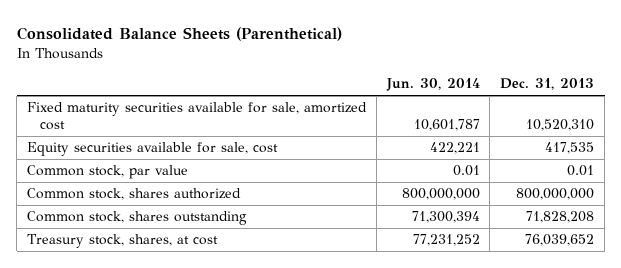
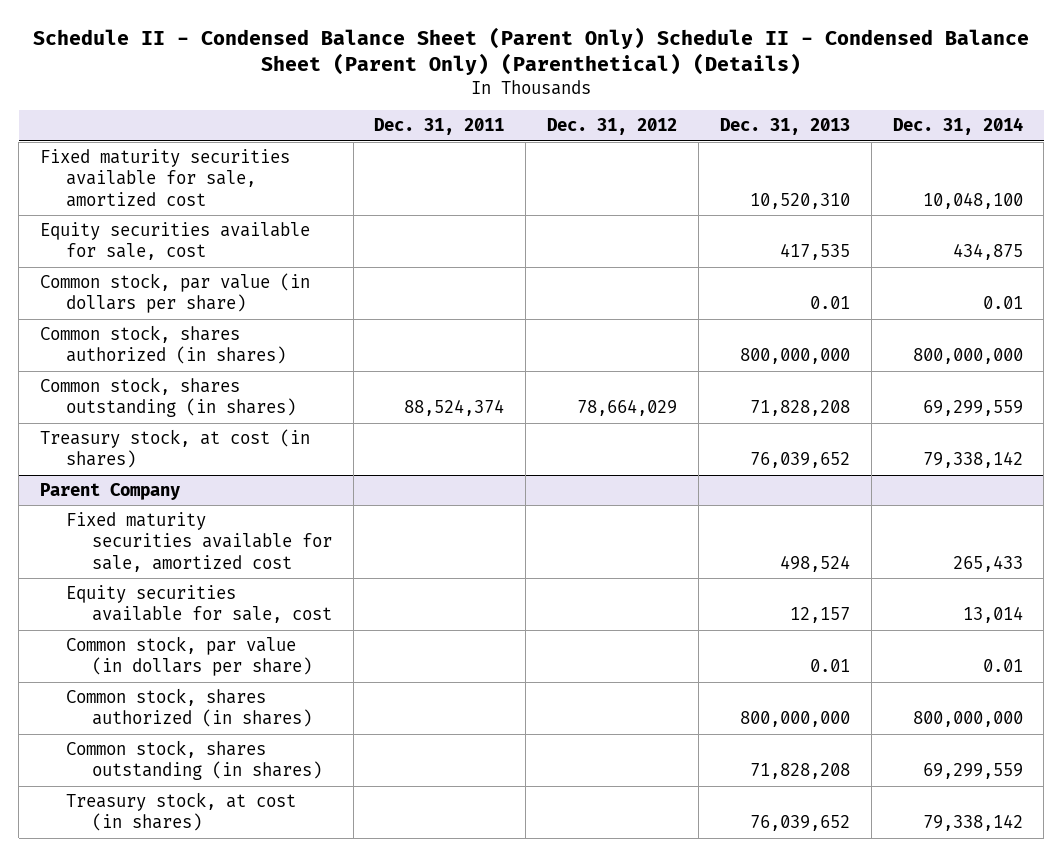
- Consolidated Balance Sheets (Parenthetical)
+ Schedule II - Condensed Balance Sheet (Parent Only) Schedule II - Condensed Balance Sheet (Parent Only) (Parenthetical) (Details)
- | Jun. 30, 2014 | Dec. 31, 2013
+ | Dec. 31, 2011 | Dec. 31, 2012 | Dec. 31, 2013 | Dec. 31, 2014
- Common stock, par value | 0.01 | 0.01
- Common stock, shares authorized | 800,000,000 | 800,000,000
- Common stock, shares outstanding | 71,300,394 | 71,828,208
- Treasury stock, shares, at cost | 77,231,252 | 76,039,652
+ Common stock, par value (in dollars per share) | | | 0.01 | 0.01
+ Common stock, shares authorized (in shares) | | | 800,000,000 | 800,000,000
+ Common stock, shares outstanding (in shares) | 88,524,374 | 78,664,029 | 71,828,208 | 69,299,559
+ Treasury stock, at cost (in shares) | | | 76,039,652 | 79,338,142
+ Parent Company
+ Fixed maturity securities available for sale, amortized cost | | | 498,524 | 265,433
+ Equity securities available for sale, cost | | | 12,157 | 13,014
+ Common stock, par value (in dollars per share) | | | 0.01 | 0.01
+ Common stock, shares authorized (in shares) | | | 800,000,000 | 800,000,000
+ Common stock, shares outstanding (in shares) | | | 71,828,208 | 69,299,559
+ Treasury stock, at cost (in shares) | | | 76,039,652 | 79,338,142

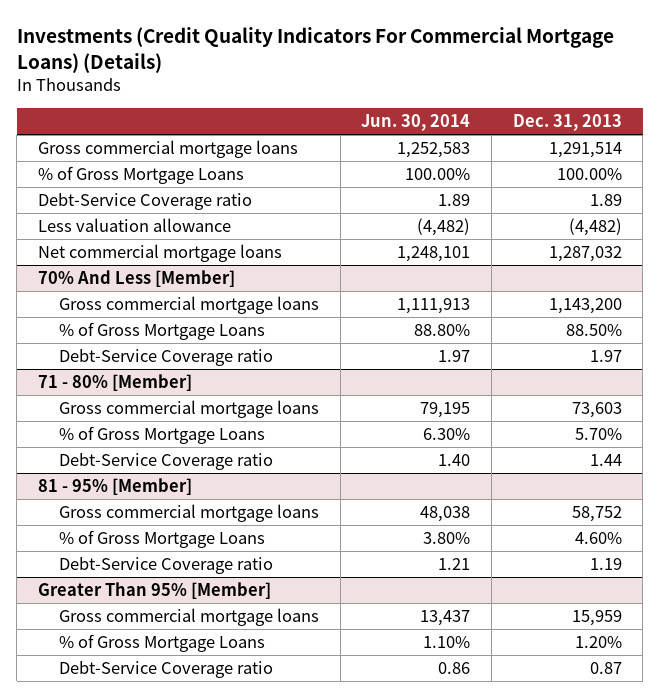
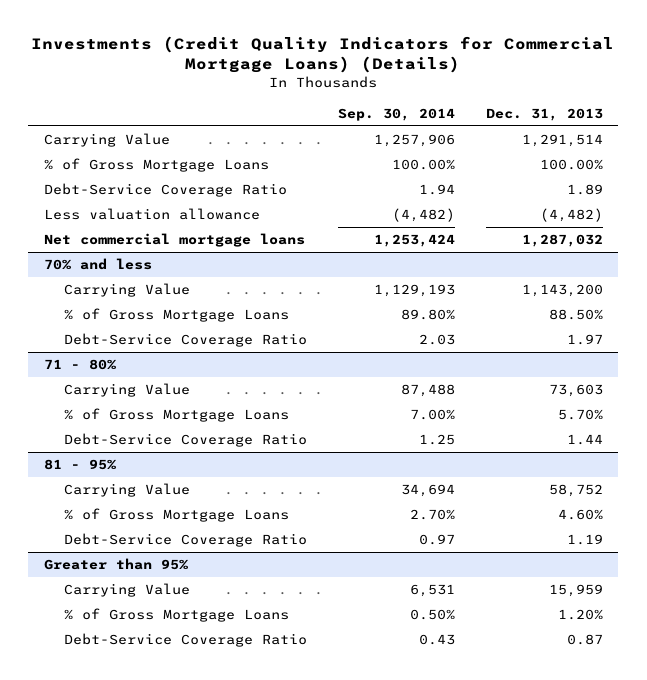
- Investments (Credit Quality Indicators For Commercial Mortgage Loans) (Details)
+ Investments (Credit Quality Indicators for Commercial Mortgage Loans) (Details)
- | Jun. 30, 2014 | Dec. 31, 2013
+ | Sep. 30, 2014 | Dec. 31, 2013
- Gross commercial mortgage loans | 1,252,583 | 1,291,514
+ Carrying Value | 1,257,906 | 1,291,514
- Debt-Service Coverage ratio | 1.89 | 1.89
+ Debt-Service Coverage Ratio | 1.94 | 1.89
- 70% And Less [Member]
- Gross commercial mortgage loans | 1,111,913 | 1,143,200
+ 70% and less
+ Carrying Value | 1,129,193 | 1,143,200
- Debt-Service Coverage ratio | 1.97 | 1.97
- 71 - 80% [Member]
- Gross commercial mortgage loans | 79,195 | 73,603
+ Debt-Service Coverage Ratio | 2.03 | 1.97
+ 71 - 80%
+ Carrying Value | 87,488 | 73,603
- Debt-Service Coverage ratio | 1.40 | 1.44
- 81 - 95% [Member]
- Gross commercial mortgage loans | 48,038 | 58,752
+ Debt-Service Coverage Ratio | 1.25 | 1.44
+ 81 - 95%
+ Carrying Value | 34,694 | 58,752
- Debt-Service Coverage ratio | 1.21 | 1.19
- Greater Than 95% [Member]
- Gross commercial mortgage loans | 13,437 | 15,959
+ Debt-Service Coverage Ratio | 0.97 | 1.19
+ Greater than 95%
+ Carrying Value | 6,531 | 15,959
- Debt-Service Coverage ratio | 0.86 | 0.87
+ Debt-Service Coverage Ratio | 0.43 | 0.87

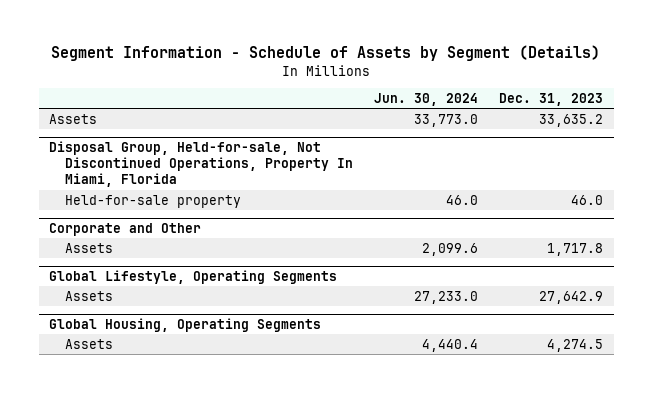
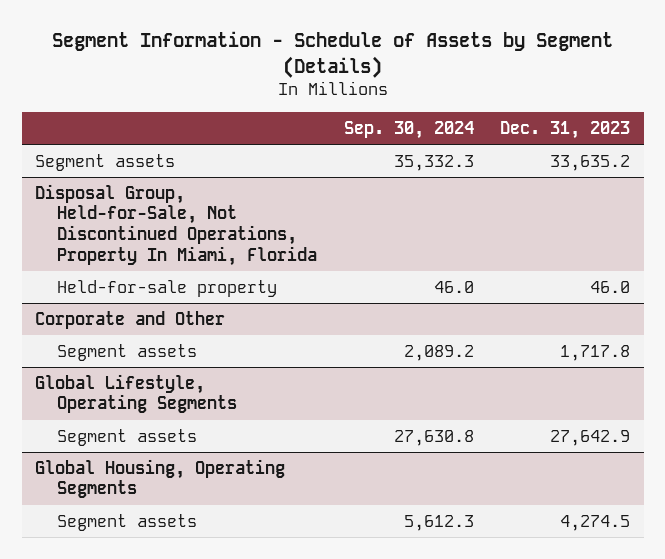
- | Jun. 30, 2024 | Dec. 31, 2023
+ | Sep. 30, 2024 | Dec. 31, 2023
- Assets | 33,773.0 | 33,635.2
- Disposal Group, Held-for-sale, Not Discontinued Operations, Property In Miami, Florida
+ Segment assets | 35,332.3 | 33,635.2
+ Disposal Group, Held-for-Sale, Not Discontinued Operations, Property In Miami, Florida
@ Corporate and Other
- Assets | 2,099.6 | 1,717.8
+ Segment assets | 2,089.2 | 1,717.8
@ Global Lifestyle, Operating Segments
- Assets | 27,233.0 | 27,642.9
+ Segment assets | 27,630.8 | 27,642.9
@ Global Housing, Operating Segments
- Assets | 4,440.4 | 4,274.5
+ Segment assets | 5,612.3 | 4,274.5

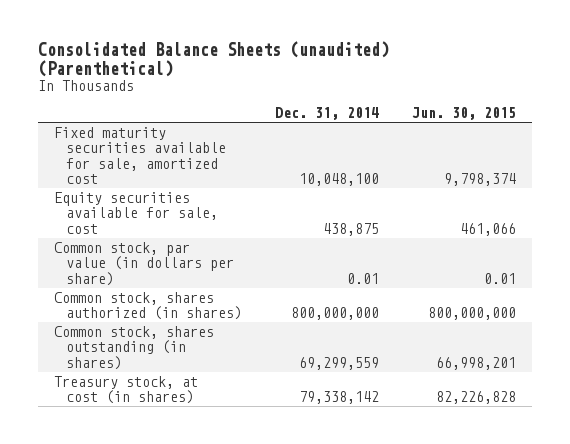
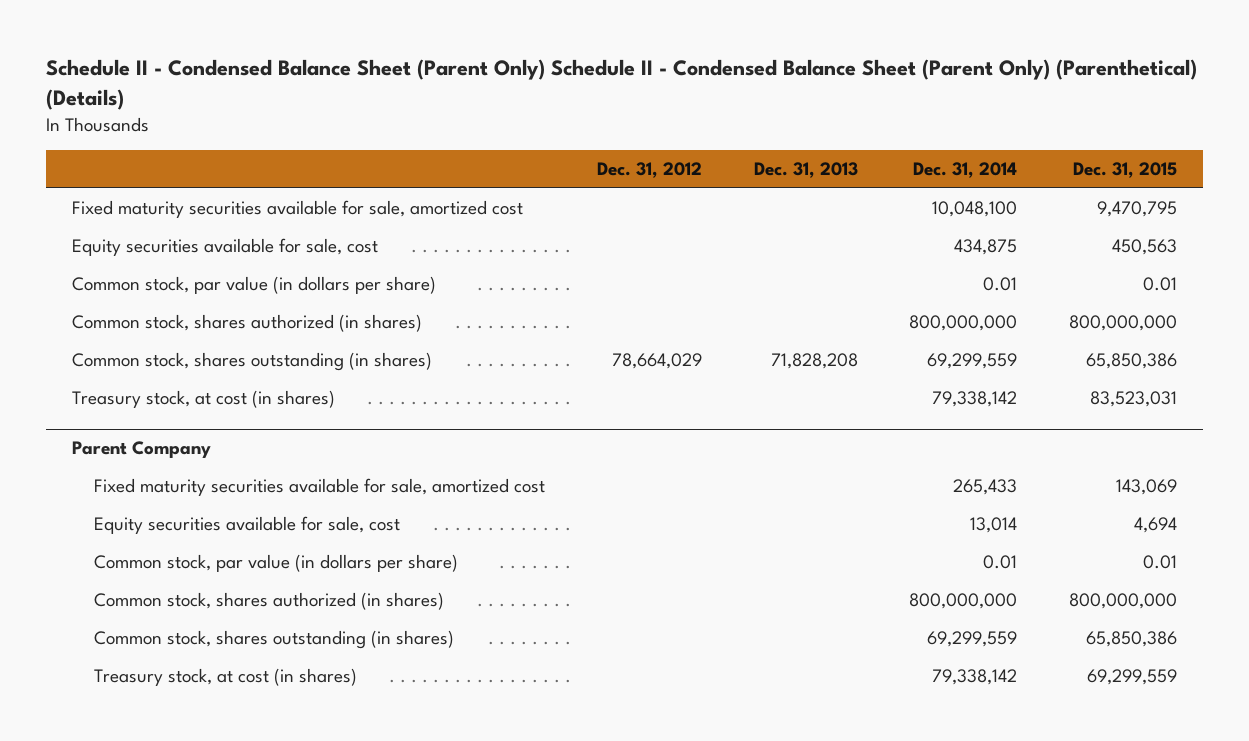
- Consolidated Balance Sheets (unaudited) (Parenthetical)
+ Schedule II - Condensed Balance Sheet (Parent Only) Schedule II - Condensed Balance Sheet (Parent Only) (Parenthetical) (Details)
- | Dec. 31, 2014 | Jun. 30, 2015
+ | Dec. 31, 2012 | Dec. 31, 2013 | Dec. 31, 2014 | Dec. 31, 2015
- Equity securities available for sale, cost | 438,875 | 461,066
+ Equity securities available for sale, cost | | | 434,875 | 450,563
+ Parent Company
+ Fixed maturity securities available for sale, amortized cost | | | 265,433 | 143,069
+ Equity securities available for sale, cost | | | 13,014 | 4,694
+ Common stock, par value (in dollars per share) | | | 0.01 | 0.01
+ Common stock, shares authorized (in shares) | | | 800,000,000 | 800,000,000
+ Common stock, shares outstanding (in shares) | | | 69,299,559 | 65,850,386
+ Treasury stock, at cost (in shares) | | | 79,338,142 | 69,299,559

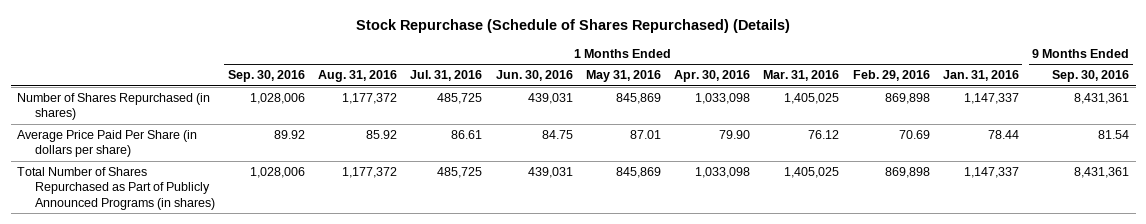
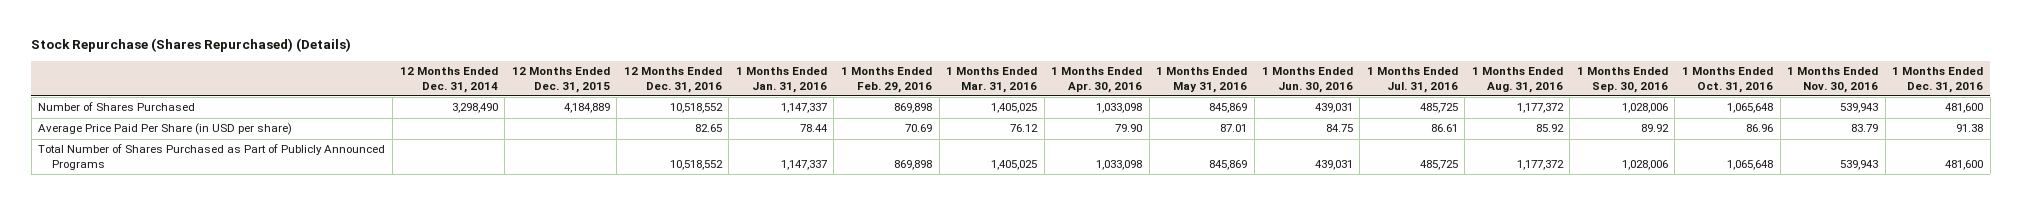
- Stock Repurchase (Schedule of Shares Repurchased) (Details)
+ Stock Repurchase (Shares Repurchased) (Details)
- | 1 Months Ended Sep. 30, 2016 | 1 Months Ended Aug. 31, 2016 | 1 Months Ended Jul. 31, 2016 | 1 Months Ended Jun. 30, 2016 | 1 Months Ended May 31, 2016 | 1 Months Ended Apr. 30, 2016 | 1 Months Ended Mar. 31, 2016 | 1 Months Ended Feb. 29, 2016 | 1 Months Ended Jan. 31, 2016 | 9 Months Ended Sep. 30, 2016
+ | 12 Months Ended Dec. 31, 2014 | 12 Months Ended Dec. 31, 2015 | 12 Months Ended Dec. 31, 2016 | 1 Months Ended Jan. 31, 2016 | 1 Months Ended Feb. 29, 2016 | 1 Months Ended Mar. 31, 2016 | 1 Months Ended Apr. 30, 2016 | 1 Months Ended May 31, 2016 | 1 Months Ended Jun. 30, 2016 | 1 Months Ended Jul. 31, 2016 | 1 Months Ended Aug. 31, 2016 | 1 Months Ended Sep. 30, 2016 | 1 Months Ended Oct. 31, 2016 | 1 Months Ended Nov. 30, 2016 | 1 Months Ended Dec. 31, 2016
- Number of Shares Repurchased (in shares) | 1,028,006 | 1,177,372 | 485,725 | 439,031 | 845,869 | 1,033,098 | 1,405,025 | 869,898 | 1,147,337 | 8,431,361
- Average Price Paid Per Share (in dollars per share) | 89.92 | 85.92 | 86.61 | 84.75 | 87.01 | 79.90 | 76.12 | 70.69 | 78.44 | 81.54
- Total Number of Shares Repurchased as Part of Publicly Announced Programs (in shares) | 1,028,006 | 1,177,372 | 485,725 | 439,031 | 845,869 | 1,033,098 | 1,405,025 | 869,898 | 1,147,337 | 8,431,361
+ Number of Shares Purchased | 3,298,490 | 4,184,889 | 10,518,552 | 1,147,337 | 869,898 | 1,405,025 | 1,033,098 | 845,869 | 439,031 | 485,725 | 1,177,372 | 1,028,006 | 1,065,648 | 539,943 | 481,600
+ Average Price Paid Per Share (in USD per share) | | | 82.65 | 78.44 | 70.69 | 76.12 | 79.90 | 87.01 | 84.75 | 86.61 | 85.92 | 89.92 | 86.96 | 83.79 | 91.38
+ Total Number of Shares Purchased as Part of Publicly Announced Programs | | | 10,518,552 | 1,147,337 | 869,898 | 1,405,025 | 1,033,098 | 845,869 | 439,031 | 485,725 | 1,177,372 | 1,028,006 | 1,065,648 | 539,943 | 481,600

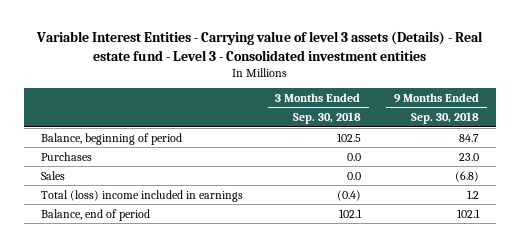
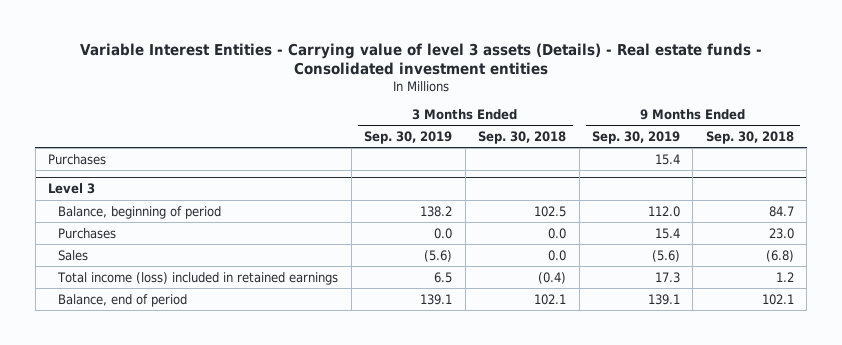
- Variable Interest Entities - Carrying value of level 3 assets (Details) - Real estate fund - Level 3 - Consolidated investment entities
+ Variable Interest Entities - Carrying value of level 3 assets (Details) - Real estate funds - Consolidated investment entities
- | 3 Months Ended Sep. 30, 2018 | 9 Months Ended Sep. 30, 2018
+ | 3 Months Ended Sep. 30, 2019 | 3 Months Ended Sep. 30, 2018 | 9 Months Ended Sep. 30, 2019 | 9 Months Ended Sep. 30, 2018
+ Purchases | | | 15.4 |
+ Level 3
- Total (loss) income included in earnings | (0.4) | 1.2
+ Total income (loss) included in retained earnings | 6.5 | (0.4) | 17.3 | 1.2

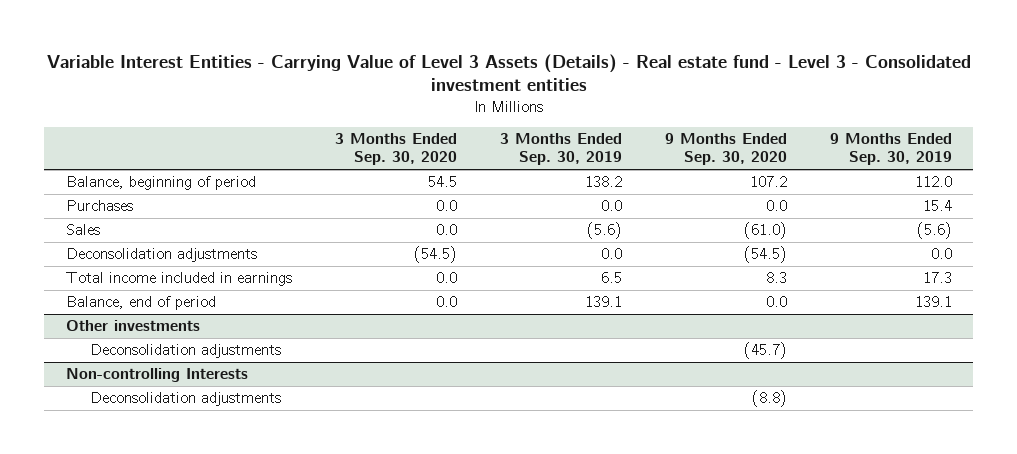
- Variable Interest Entities - Carrying value of level 3 assets (Details) - Real estate funds - Consolidated investment entities
+ Variable Interest Entities - Carrying Value of Level 3 Assets (Details) - Real estate fund - Level 3 - Consolidated investment entities
- | 3 Months Ended Sep. 30, 2019 | 3 Months Ended Sep. 30, 2018 | 9 Months Ended Sep. 30, 2019 | 9 Months Ended Sep. 30, 2018
+ | 3 Months Ended Sep. 30, 2020 | 3 Months Ended Sep. 30, 2019 | 9 Months Ended Sep. 30, 2020 | 9 Months Ended Sep. 30, 2019
- Purchases | | | 15.4 |
- Level 3
- Total income (loss) included in retained earnings | 6.5 | (0.4) | 17.3 | 1.2
+ Deconsolidation adjustments | (54.5) | 0.0 | (54.5) | 0.0
+ Total income included in earnings | 0.0 | 6.5 | 8.3 | 17.3
+ Other investments
+ Deconsolidation adjustments | | | (45.7) |
+ Non-controlling Interests
+ Deconsolidation adjustments | | | (8.8) |

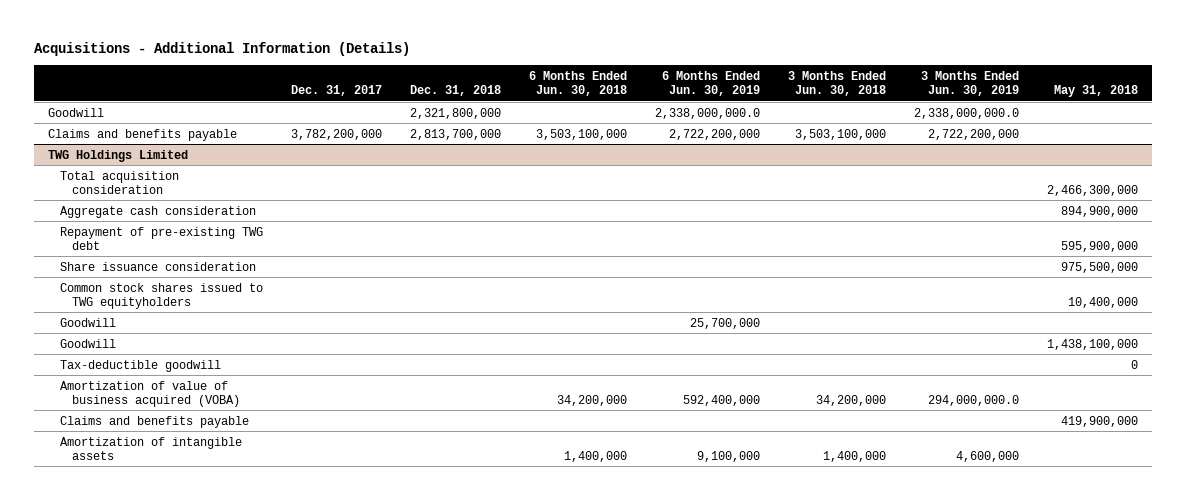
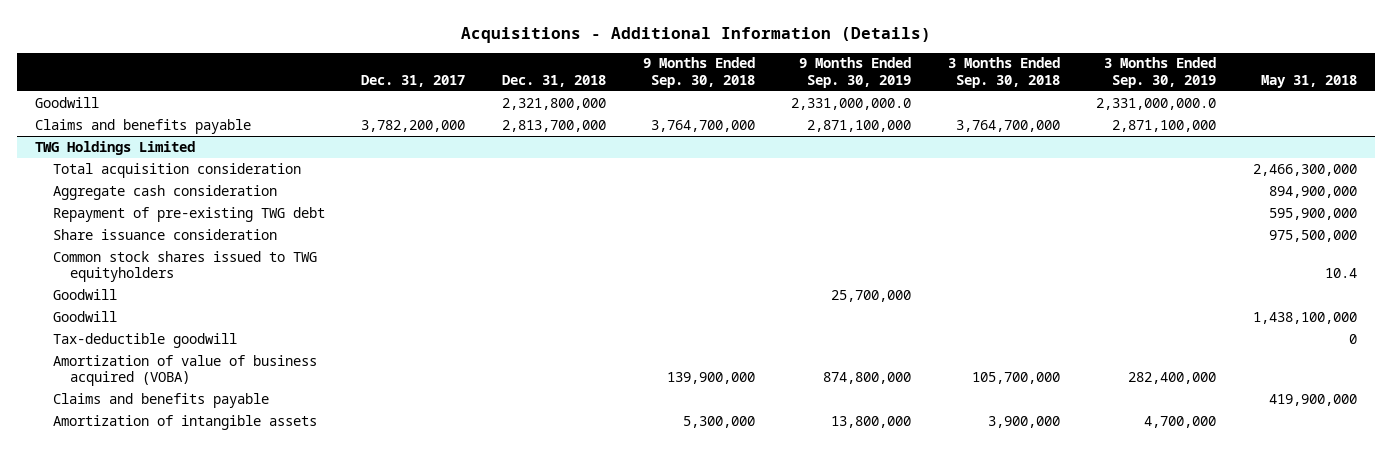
- | Dec. 31, 2017 | Dec. 31, 2018 | 6 Months Ended Jun. 30, 2018 | 6 Months Ended Jun. 30, 2019 | 3 Months Ended Jun. 30, 2018 | 3 Months Ended Jun. 30, 2019 | May 31, 2018
+ | Dec. 31, 2017 | Dec. 31, 2018 | 9 Months Ended Sep. 30, 2018 | 9 Months Ended Sep. 30, 2019 | 3 Months Ended Sep. 30, 2018 | 3 Months Ended Sep. 30, 2019 | May 31, 2018
@ TWG Holdings Limited
- Common stock shares issued to TWG equityholders | | | | | | | 10,400,000
+ Common stock shares issued to TWG equityholders | | | | | | | 10.4

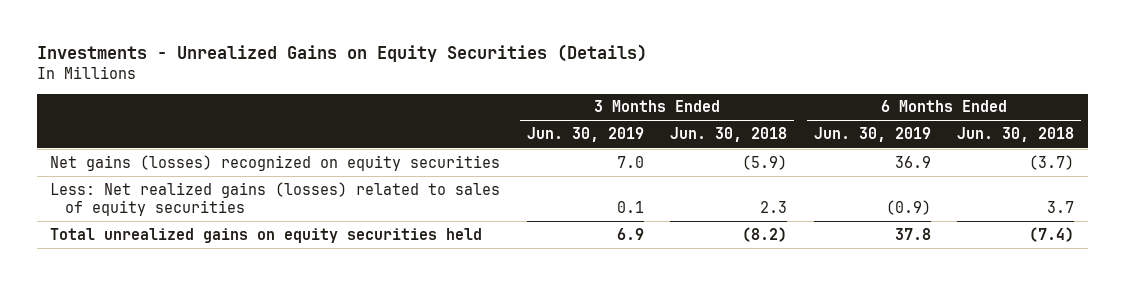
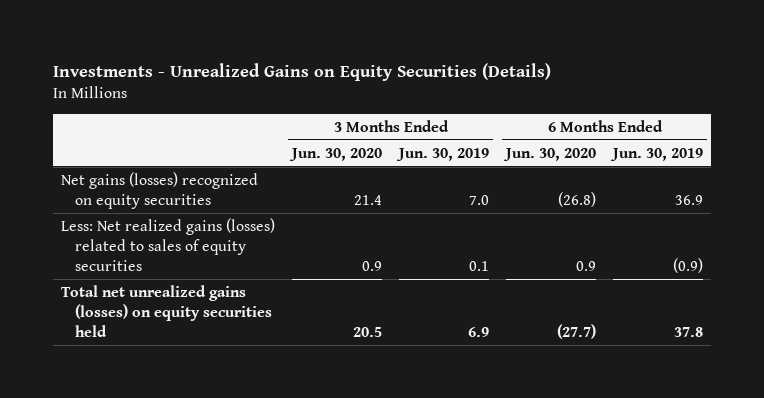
- | 3 Months Ended Jun. 30, 2019 | 3 Months Ended Jun. 30, 2018 | 6 Months Ended Jun. 30, 2019 | 6 Months Ended Jun. 30, 2018
+ | 3 Months Ended Jun. 30, 2020 | 3 Months Ended Jun. 30, 2019 | 6 Months Ended Jun. 30, 2020 | 6 Months Ended Jun. 30, 2019
- Total unrealized gains on equity securities held | 6.9 | (8.2) | 37.8 | (7.4)
+ Total net unrealized gains (losses) on equity securities held | 20.5 | 6.9 | (27.7) | 37.8

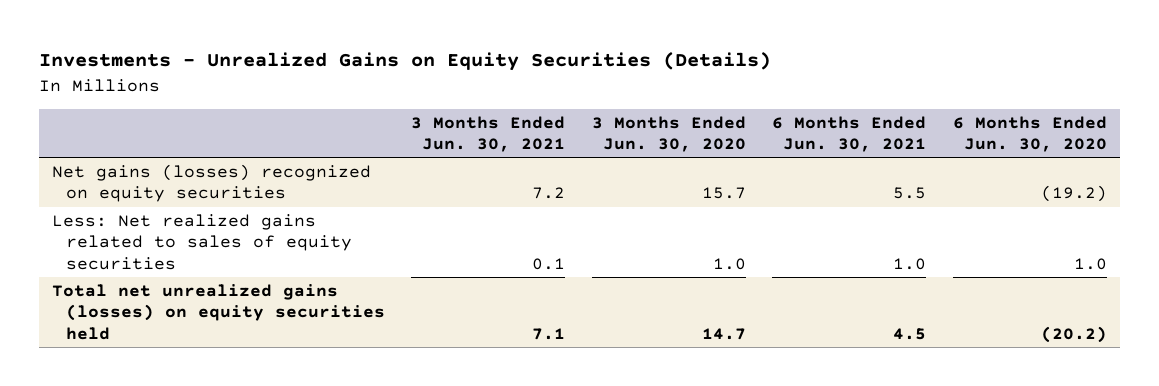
- | 3 Months Ended Jun. 30, 2020 | 3 Months Ended Jun. 30, 2019 | 6 Months Ended Jun. 30, 2020 | 6 Months Ended Jun. 30, 2019
+ | 3 Months Ended Jun. 30, 2021 | 3 Months Ended Jun. 30, 2020 | 6 Months Ended Jun. 30, 2021 | 6 Months Ended Jun. 30, 2020
- Net gains (losses) recognized on equity securities | 21.4 | 7.0 | (26.8) | 36.9
- Less: Net realized gains (losses) related to sales of equity securities | 0.9 | 0.1 | 0.9 | (0.9)
- Total net unrealized gains (losses) on equity securities held | 20.5 | 6.9 | (27.7) | 37.8
+ Net gains (losses) recognized on equity securities | 7.2 | 15.7 | 5.5 | (19.2)
+ Less: Net realized gains related to sales of equity securities | 0.1 | 1.0 | 1.0 | 1.0
+ Total net unrealized gains (losses) on equity securities held | 7.1 | 14.7 | 4.5 | (20.2)

